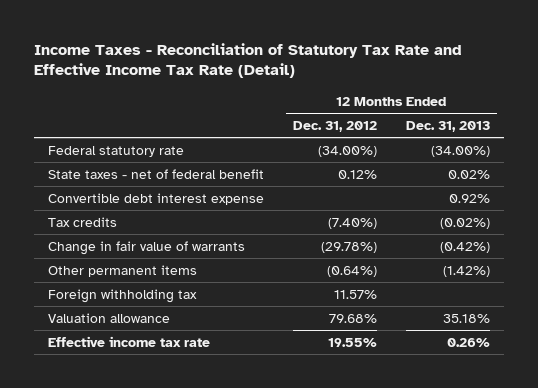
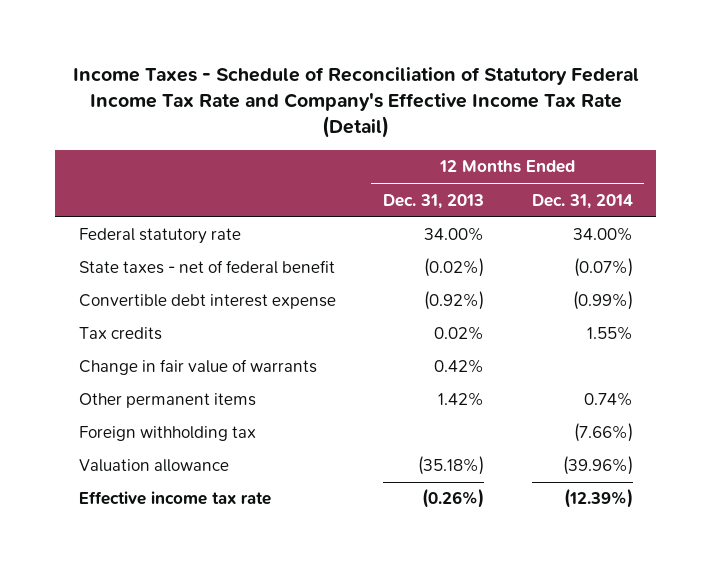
- Income Taxes - Reconciliation of Statutory Tax Rate and Effective Income Tax Rate (Detail)
+ Income Taxes - Schedule of Reconciliation of Statutory Federal Income Tax Rate and Company's Effective Income Tax Rate (Detail)
- | 12 Months Ended Dec. 31, 2012 | 12 Months Ended Dec. 31, 2013
+ | 12 Months Ended Dec. 31, 2013 | 12 Months Ended Dec. 31, 2014
- Federal statutory rate | (34.00%) | (34.00%)
- State taxes - net of federal benefit | 0.12% | 0.02%
- Convertible debt interest expense | | 0.92%
- Tax credits | (7.40%) | (0.02%)
- Change in fair value of warrants | (29.78%) | (0.42%)
- Other permanent items | (0.64%) | (1.42%)
+ Federal statutory rate | 34.00% | 34.00%
+ State taxes - net of federal benefit | (0.02%) | (0.07%)
+ Convertible debt interest expense | (0.92%) | (0.99%)
+ Tax credits | 0.02% | 1.55%
+ Change in fair value of warrants | 0.42% |
+ Other permanent items | 1.42% | 0.74%
- Valuation allowance | 79.68% | 35.18%
- Effective income tax rate | 19.55% | 0.26%
+ Valuation allowance | (35.18%) | (39.96%)
+ Effective income tax rate | (0.26%) | (12.39%)

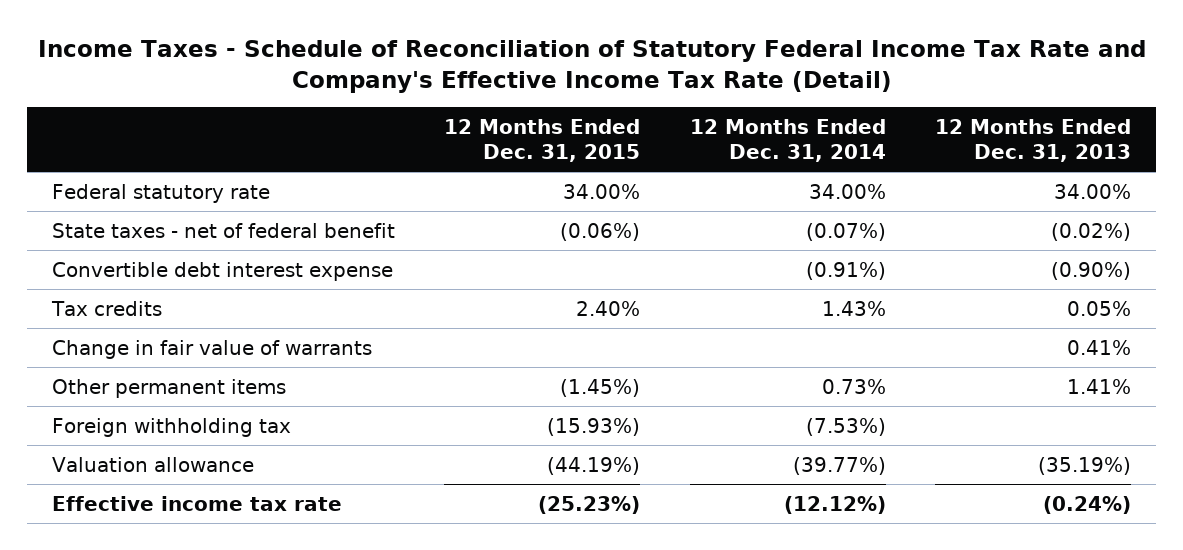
- | 12 Months Ended Dec. 31, 2013 | 12 Months Ended Dec. 31, 2014
+ | 12 Months Ended Dec. 31, 2015 | 12 Months Ended Dec. 31, 2014 | 12 Months Ended Dec. 31, 2013
- Convertible debt interest expense | (0.92%) | (0.99%)
- Tax credits | 0.02% | 1.55%
- Change in fair value of warrants | 0.42% |
- Other permanent items | 1.42% | 0.74%
- Foreign withholding tax | | (7.66%)
- Valuation allowance | (35.18%) | (39.96%)
- Effective income tax rate | (0.26%) | (12.39%)
+ Convertible debt interest expense | | (0.91%) | (0.90%)
+ Tax credits | 2.40% | 1.43% | 0.05%
+ Change in fair value of warrants | | | 0.41%
+ Other permanent items | (1.45%) | 0.73% | 1.41%
+ Foreign withholding tax | (15.93%) | (7.53%) |
+ Valuation allowance | (44.19%) | (39.77%) | (35.19%)
+ Effective income tax rate | (25.23%) | (12.12%) | (0.24%)

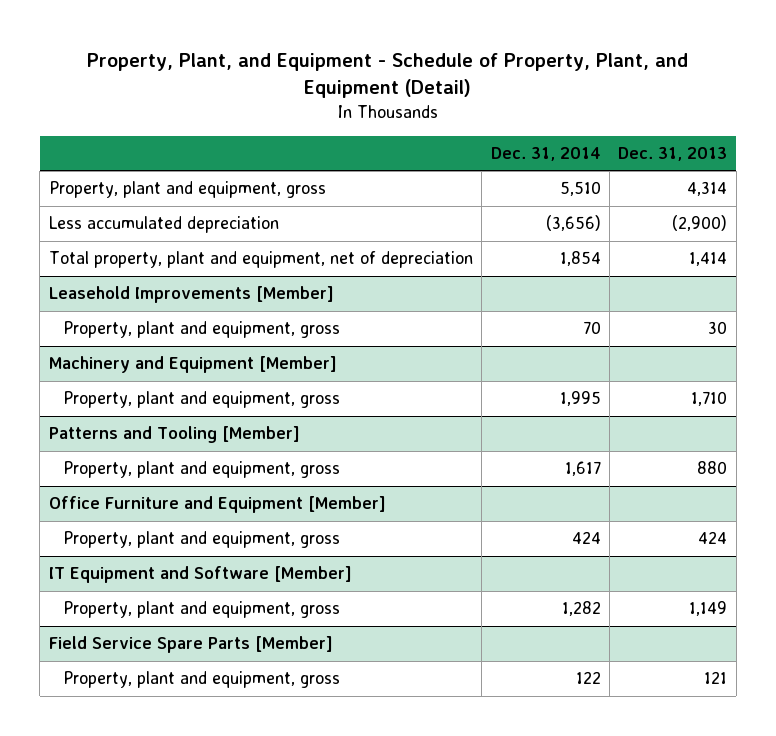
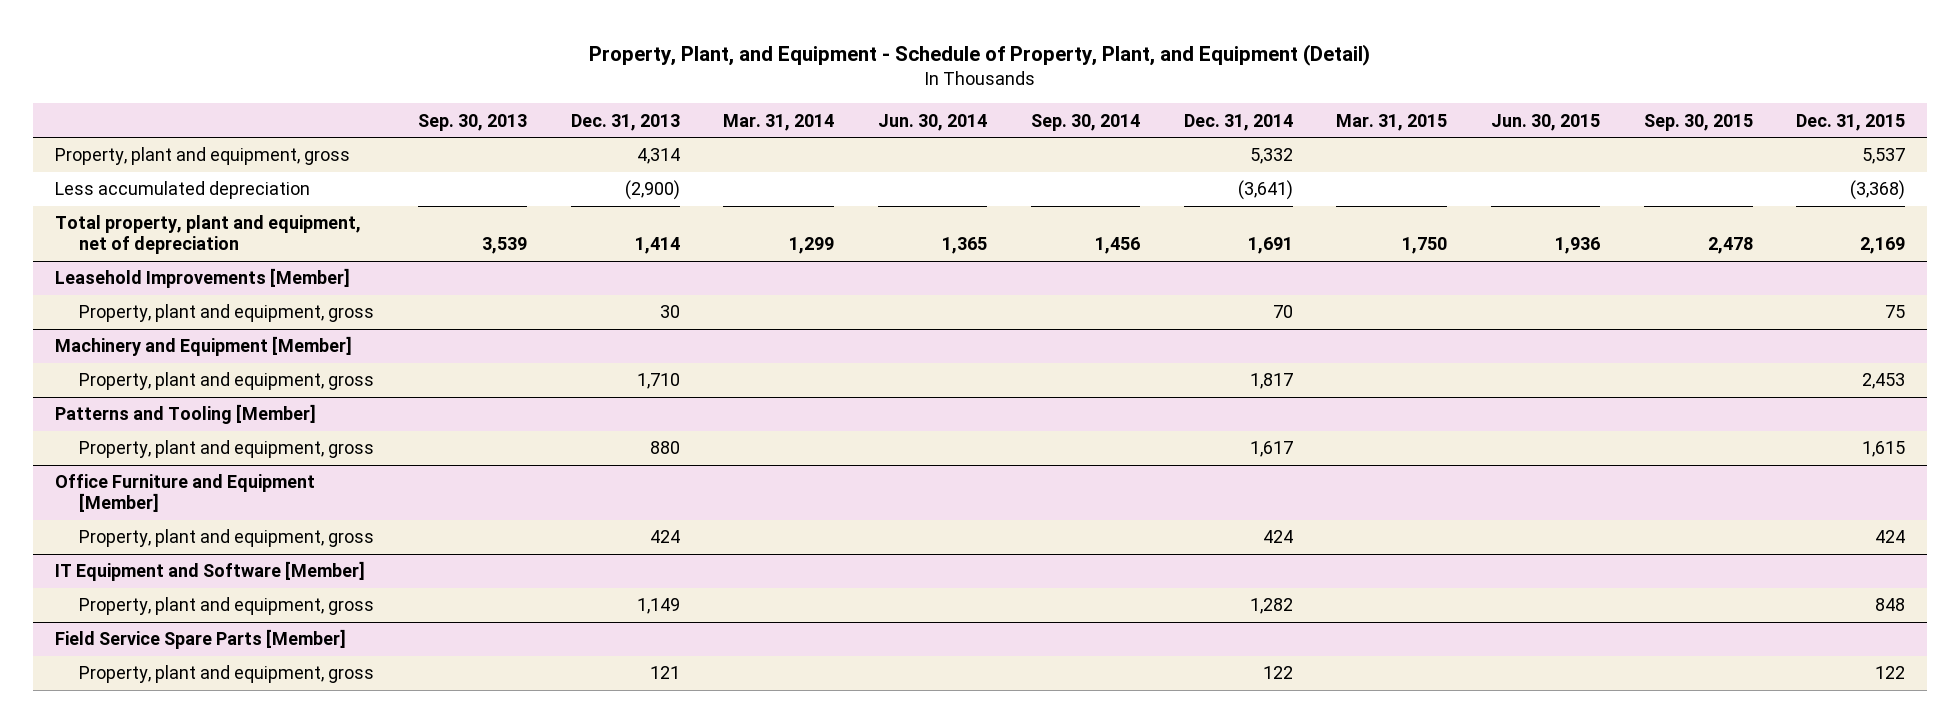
- | Dec. 31, 2014 | Dec. 31, 2013
+ | Sep. 30, 2013 | Dec. 31, 2013 | Mar. 31, 2014 | Jun. 30, 2014 | Sep. 30, 2014 | Dec. 31, 2014 | Mar. 31, 2015 | Jun. 30, 2015 | Sep. 30, 2015 | Dec. 31, 2015
- Property, plant and equipment, gross | 5,510 | 4,314
- Less accumulated depreciation | (3,656) | (2,900)
- Total property, plant and equipment, net of depreciation | 1,854 | 1,414
+ Property, plant and equipment, gross | | 4,314 | | | | 5,332 | | | | 5,537
+ Less accumulated depreciation | | (2,900) | | | | (3,641) | | | | (3,368)
+ Total property, plant and equipment, net of depreciation | 3,539 | 1,414 | 1,299 | 1,365 | 1,456 | 1,691 | 1,750 | 1,936 | 2,478 | 2,169
@ Machinery and Equipment [Member]
- Property, plant and equipment, gross | 1,995 | 1,710
+ Property, plant and equipment, gross | | 1,710 | | | | 1,817 | | | | 2,453

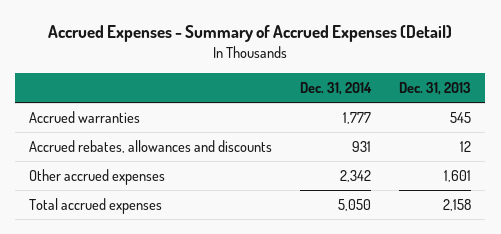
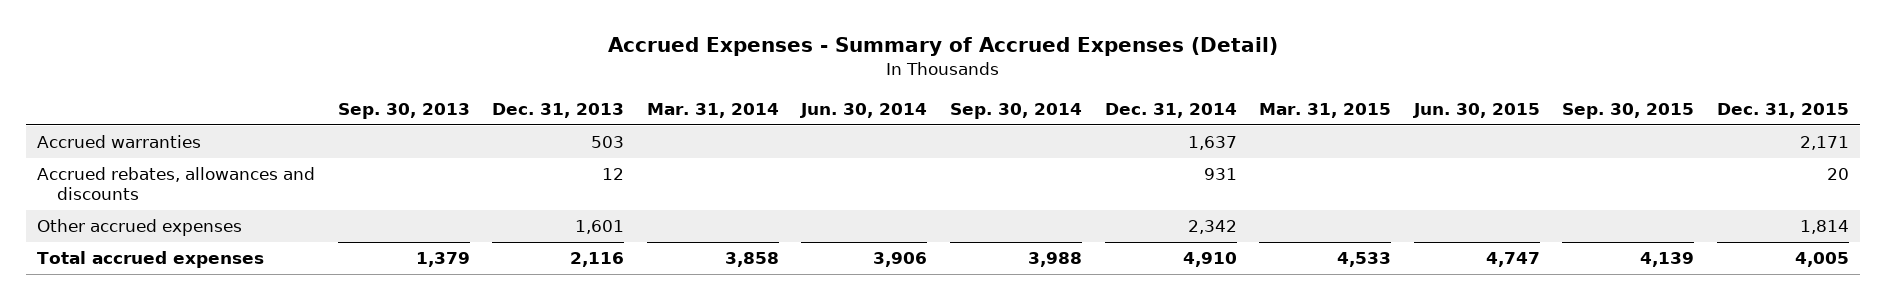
- | Dec. 31, 2014 | Dec. 31, 2013
+ | Sep. 30, 2013 | Dec. 31, 2013 | Mar. 31, 2014 | Jun. 30, 2014 | Sep. 30, 2014 | Dec. 31, 2014 | Mar. 31, 2015 | Jun. 30, 2015 | Sep. 30, 2015 | Dec. 31, 2015
- Accrued warranties | 1,777 | 545
+ Accrued warranties | | 503 | | | | 1,637 | | | | 2,171
- Total accrued expenses | 5,050 | 2,158
+ Total accrued expenses | 1,379 | 2,116 | 3,858 | 3,906 | 3,988 | 4,910 | 4,533 | 4,747 | 4,139 | 4,005

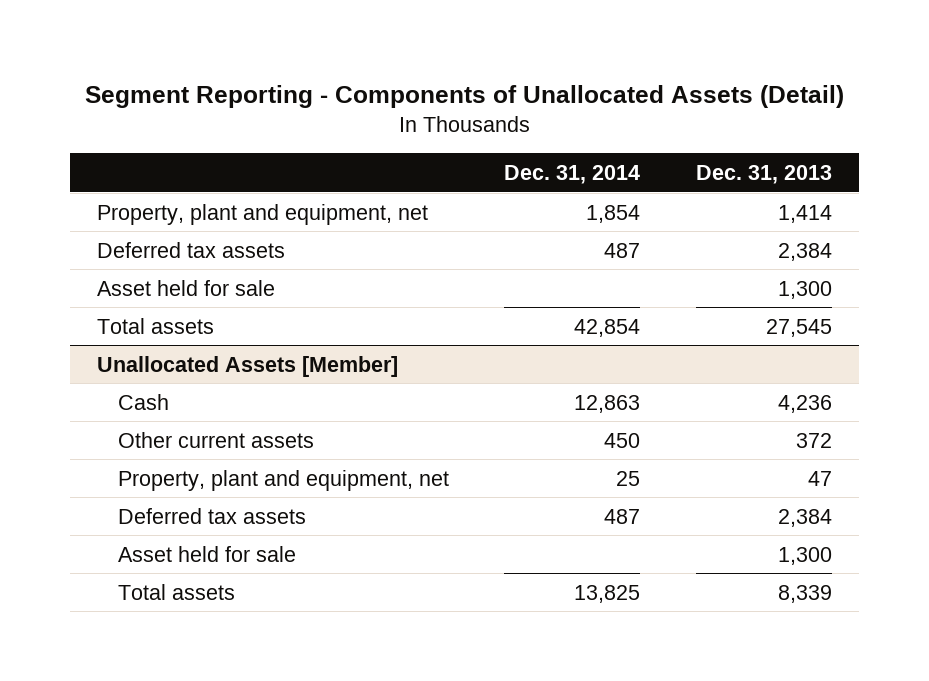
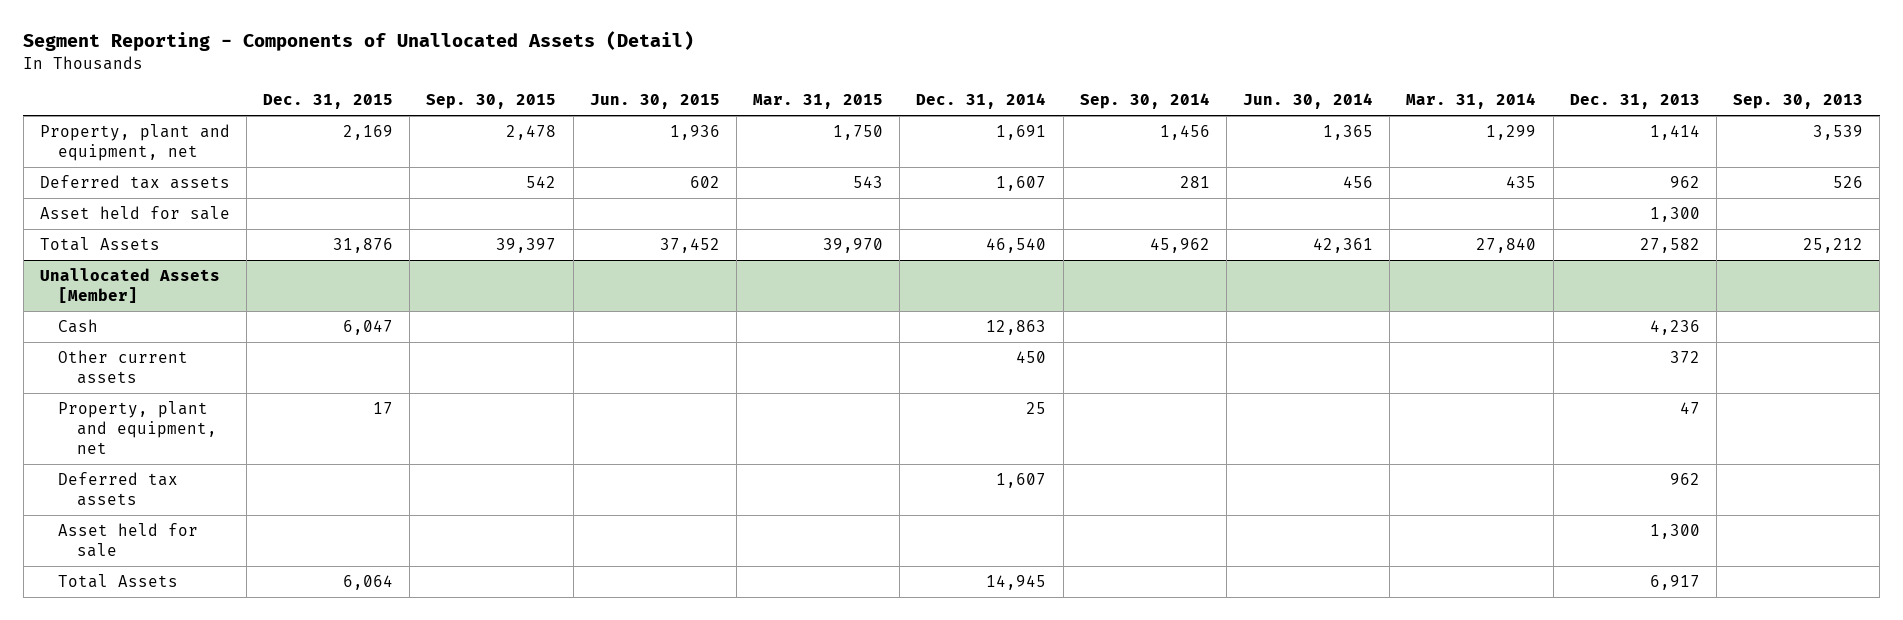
- | Dec. 31, 2014 | Dec. 31, 2013
+ | Dec. 31, 2015 | Sep. 30, 2015 | Jun. 30, 2015 | Mar. 31, 2015 | Dec. 31, 2014 | Sep. 30, 2014 | Jun. 30, 2014 | Mar. 31, 2014 | Dec. 31, 2013 | Sep. 30, 2013
- Property, plant and equipment, net | 1,854 | 1,414
- Deferred tax assets | 487 | 2,384
+ Property, plant and equipment, net | 2,169 | 2,478 | 1,936 | 1,750 | 1,691 | 1,456 | 1,365 | 1,299 | 1,414 | 3,539
+ Deferred tax assets | | 542 | 602 | 543 | 1,607 | 281 | 456 | 435 | 962 | 526
- Total assets | 42,854 | 27,545
+ Total Assets | 31,876 | 39,397 | 37,452 | 39,970 | 46,540 | 45,962 | 42,361 | 27,840 | 27,582 | 25,212
@ Unallocated Assets [Member]
- Deferred tax assets | 487 | 2,384
+ Deferred tax assets | | | | | 1,607 | | | | 962 |
- Total assets | 13,825 | 8,339
+ Total Assets | 6,064 | | | | 14,945 | | | | 6,917 |

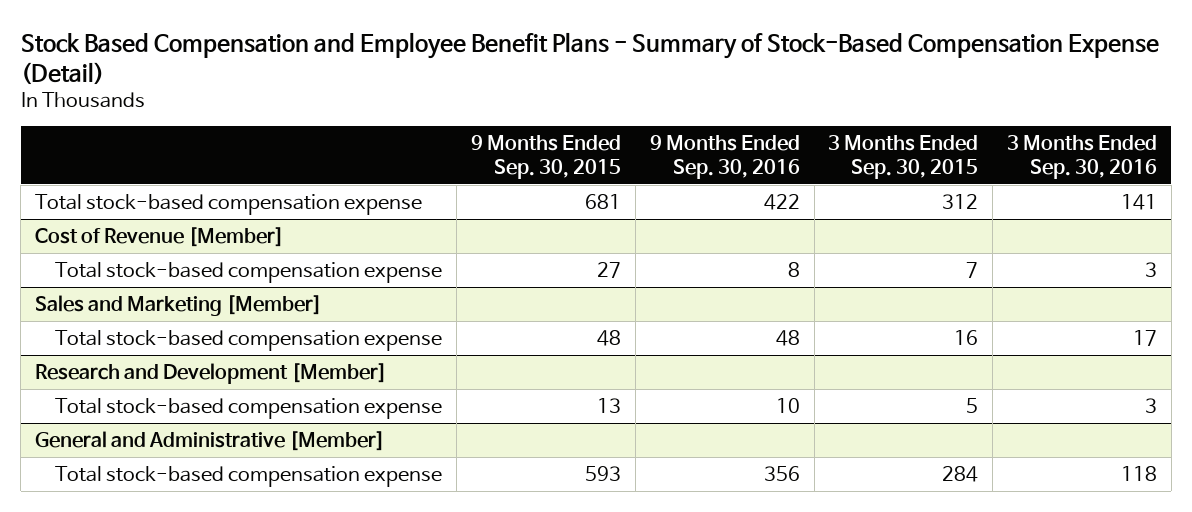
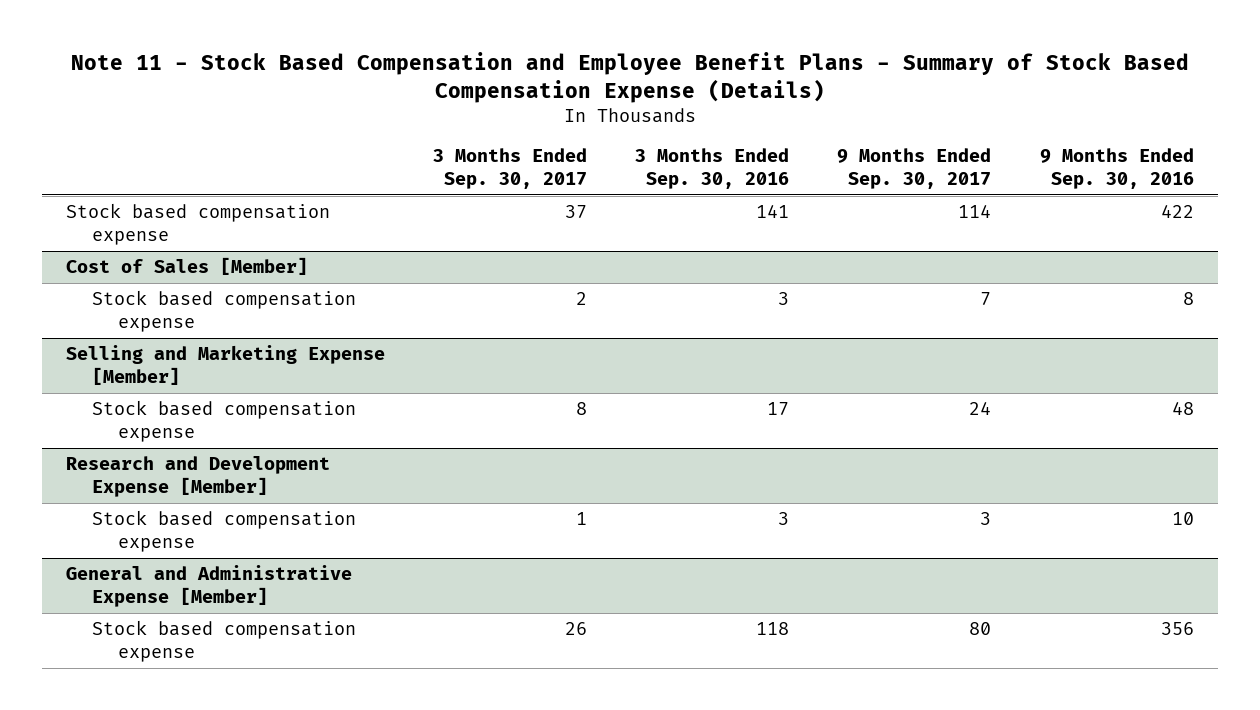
- Stock Based Compensation and Employee Benefit Plans - Summary of Stock-Based Compensation Expense (Detail)
+ Note 11 - Stock Based Compensation and Employee Benefit Plans - Summary of Stock Based Compensation Expense (Details)
- | 9 Months Ended Sep. 30, 2015 | 9 Months Ended Sep. 30, 2016 | 3 Months Ended Sep. 30, 2015 | 3 Months Ended Sep. 30, 2016
+ | 3 Months Ended Sep. 30, 2017 | 3 Months Ended Sep. 30, 2016 | 9 Months Ended Sep. 30, 2017 | 9 Months Ended Sep. 30, 2016
- Total stock-based compensation expense | 681 | 422 | 312 | 141
- Cost of Revenue [Member]
- Total stock-based compensation expense | 27 | 8 | 7 | 3
- Sales and Marketing [Member]
- Total stock-based compensation expense | 48 | 48 | 16 | 17
- Research and Development [Member]
- Total stock-based compensation expense | 13 | 10 | 5 | 3
- General and Administrative [Member]
- Total stock-based compensation expense | 593 | 356 | 284 | 118
+ Stock based compensation expense | 37 | 141 | 114 | 422
+ Cost of Sales [Member]
+ Stock based compensation expense | 2 | 3 | 7 | 8
+ Selling and Marketing Expense [Member]
+ Stock based compensation expense | 8 | 17 | 24 | 48
+ Research and Development Expense [Member]
+ Stock based compensation expense | 1 | 3 | 3 | 10
+ General and Administrative Expense [Member]
+ Stock based compensation expense | 26 | 118 | 80 | 356

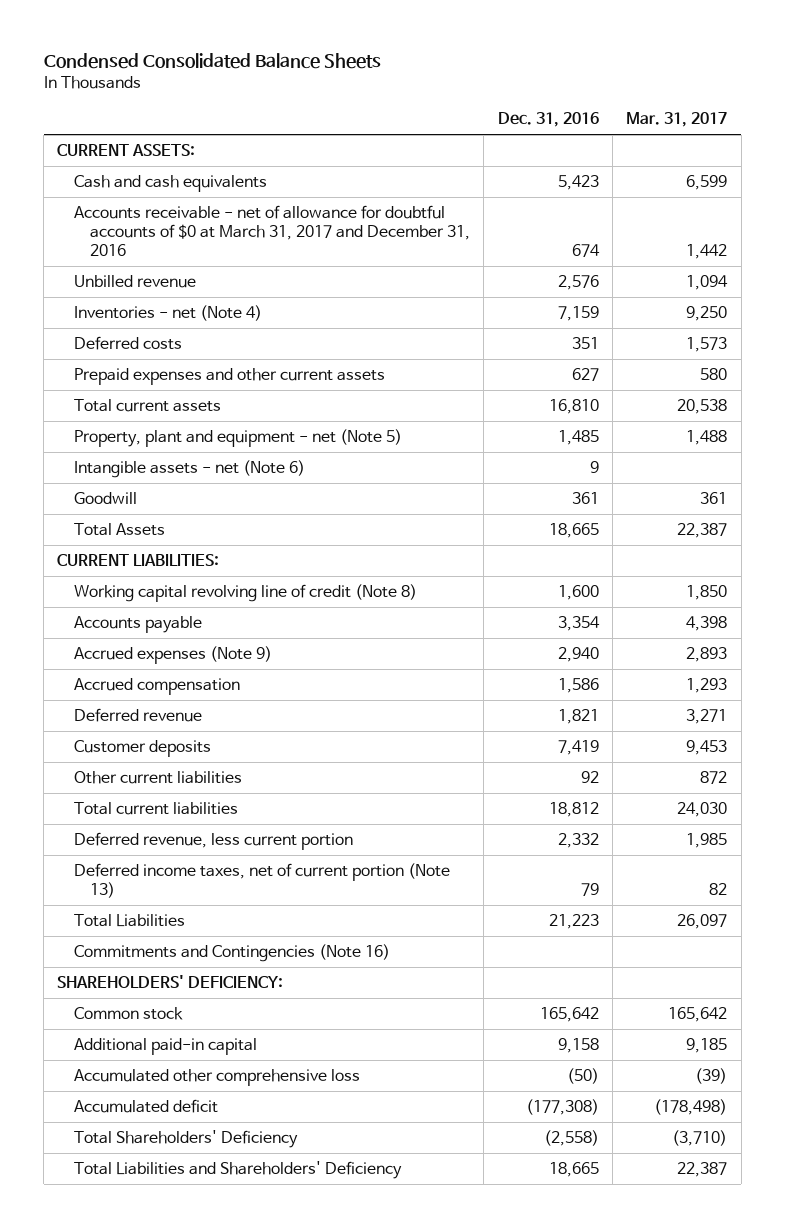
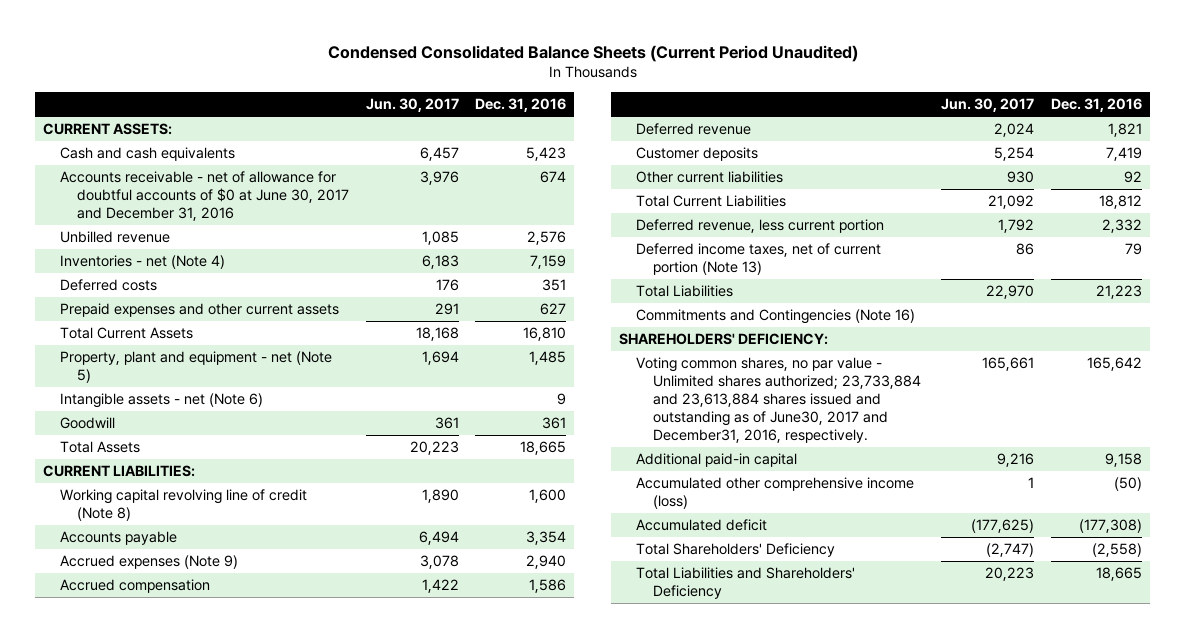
- Condensed Consolidated Balance Sheets
+ Condensed Consolidated Balance Sheets (Current Period Unaudited)
- | Dec. 31, 2016 | Mar. 31, 2017
+ | Jun. 30, 2017 | Dec. 31, 2016
- Accounts receivable - net of allowance for doubtful accounts of $0 at March 31, 2017 and December 31, 2016 | 674 | 1,442
+ Accounts receivable - net of allowance for doubtful accounts of $0 at June 30, 2017 and December 31, 2016 | 3,976 | 674
- Total current assets | 16,810 | 20,538
+ Total Current Assets | 18,168 | 16,810
- Total current liabilities | 18,812 | 24,030
+ Total Current Liabilities | 21,092 | 18,812
- Common stock | 165,642 | 165,642
+ Voting common shares, no par value - Unlimited shares authorized; 23,733,884 and 23,613,884 shares issued and outstanding as of June30, 2017 and December31, 2016, respectively. | 165,661 | 165,642
- Accumulated other comprehensive loss | (50) | (39)
+ Accumulated other comprehensive income (loss) | 1 | (50)

